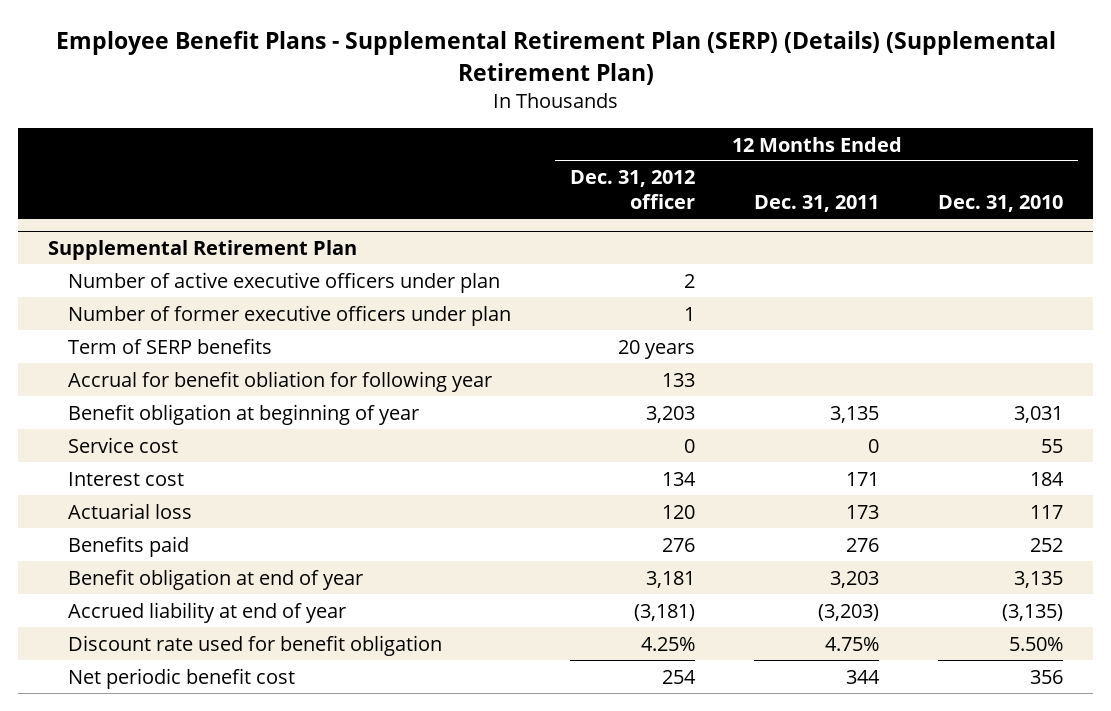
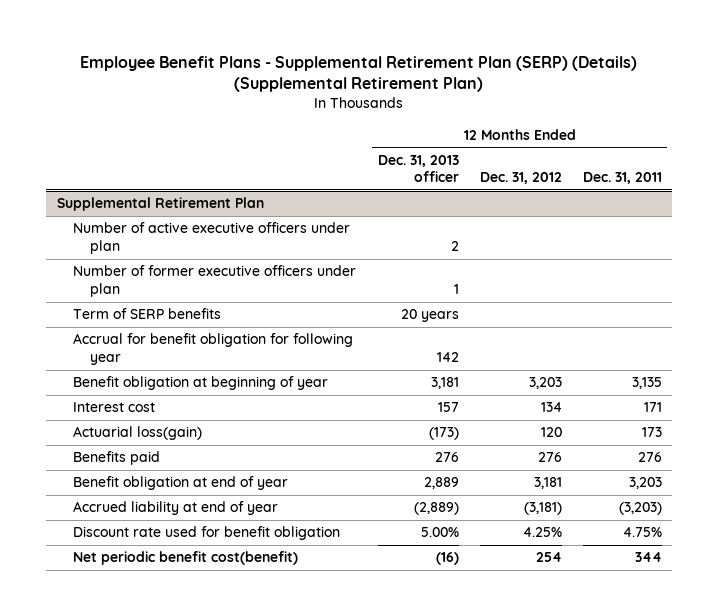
- | 12 Months Ended Dec. 31, 2012 officer | 12 Months Ended Dec. 31, 2011 | 12 Months Ended Dec. 31, 2010
+ | 12 Months Ended Dec. 31, 2013 officer | 12 Months Ended Dec. 31, 2012 | 12 Months Ended Dec. 31, 2011
@ Supplemental Retirement Plan
- Accrual for benefit obliation for following year | 133 | |
+ Accrual for benefit obligation for following year | 142 | |
- Service cost | 0 | 0 | 55
- Actuarial loss | 120 | 173 | 117
+ Actuarial loss(gain) | (173) | 120 | 173
- Net periodic benefit cost | 254 | 344 | 356
+ Net periodic benefit cost(benefit) | (16) | 254 | 344

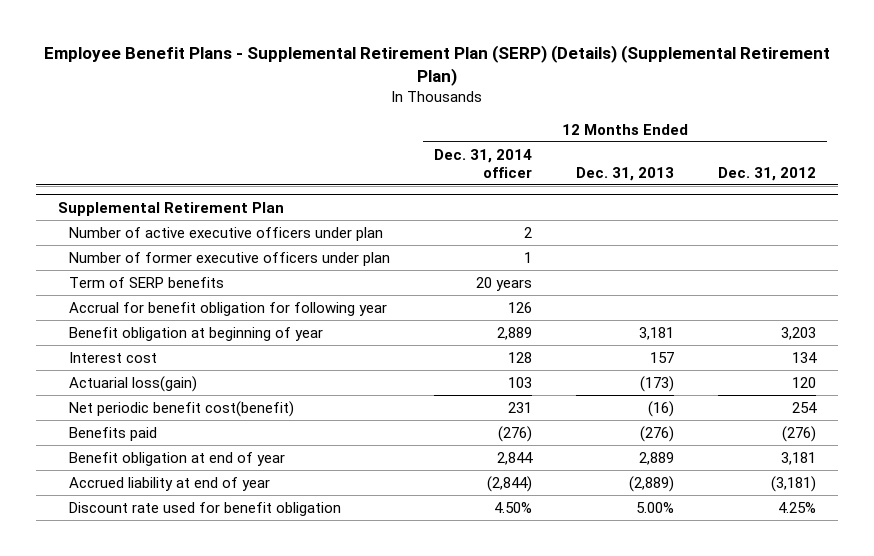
- | 12 Months Ended Dec. 31, 2013 officer | 12 Months Ended Dec. 31, 2012 | 12 Months Ended Dec. 31, 2011
+ | 12 Months Ended Dec. 31, 2014 officer | 12 Months Ended Dec. 31, 2013 | 12 Months Ended Dec. 31, 2012
@ Supplemental Retirement Plan
- Benefits paid | 276 | 276 | 276
moved up: Net periodic benefit cost(benefit) | 231 | (16) | 254
+ Benefits paid | (276) | (276) | (276)

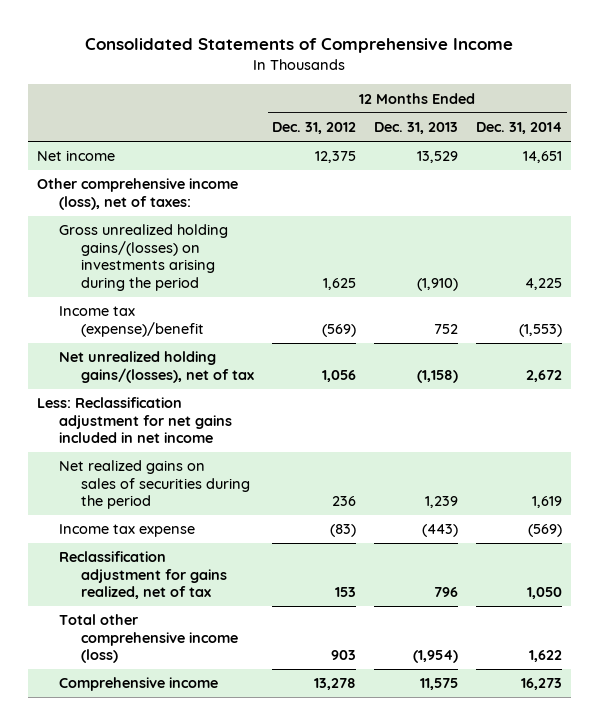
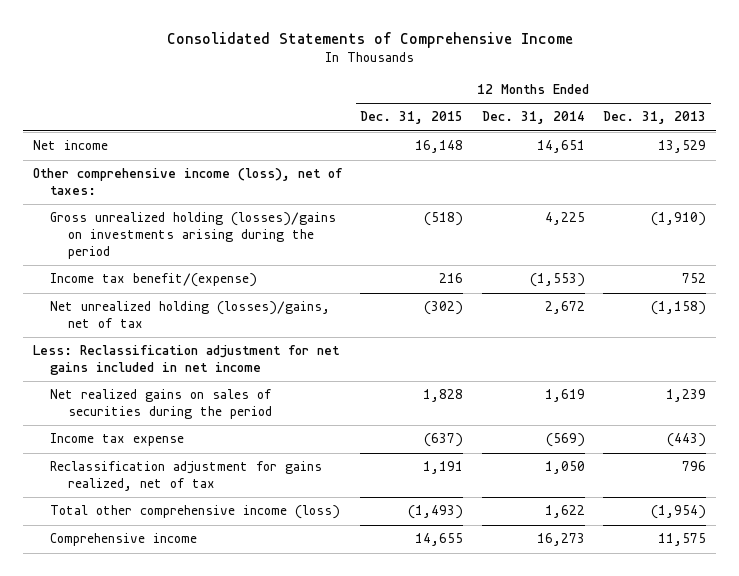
- | 12 Months Ended Dec. 31, 2012 | 12 Months Ended Dec. 31, 2013 | 12 Months Ended Dec. 31, 2014
+ | 12 Months Ended Dec. 31, 2015 | 12 Months Ended Dec. 31, 2014 | 12 Months Ended Dec. 31, 2013
- Gross unrealized holding gains/(losses) on investments arising during the period | 1,625 | (1,910) | 4,225
- Income tax (expense)/benefit | (569) | 752 | (1,553)
- Net unrealized holding gains/(losses), net of tax | 1,056 | (1,158) | 2,672
+ Gross unrealized holding (losses)/gains on investments arising during the period | (518) | 4,225 | (1,910)
+ Income tax benefit/(expense) | 216 | (1,553) | 752
+ Net unrealized holding (losses)/gains, net of tax | (302) | 2,672 | (1,158)

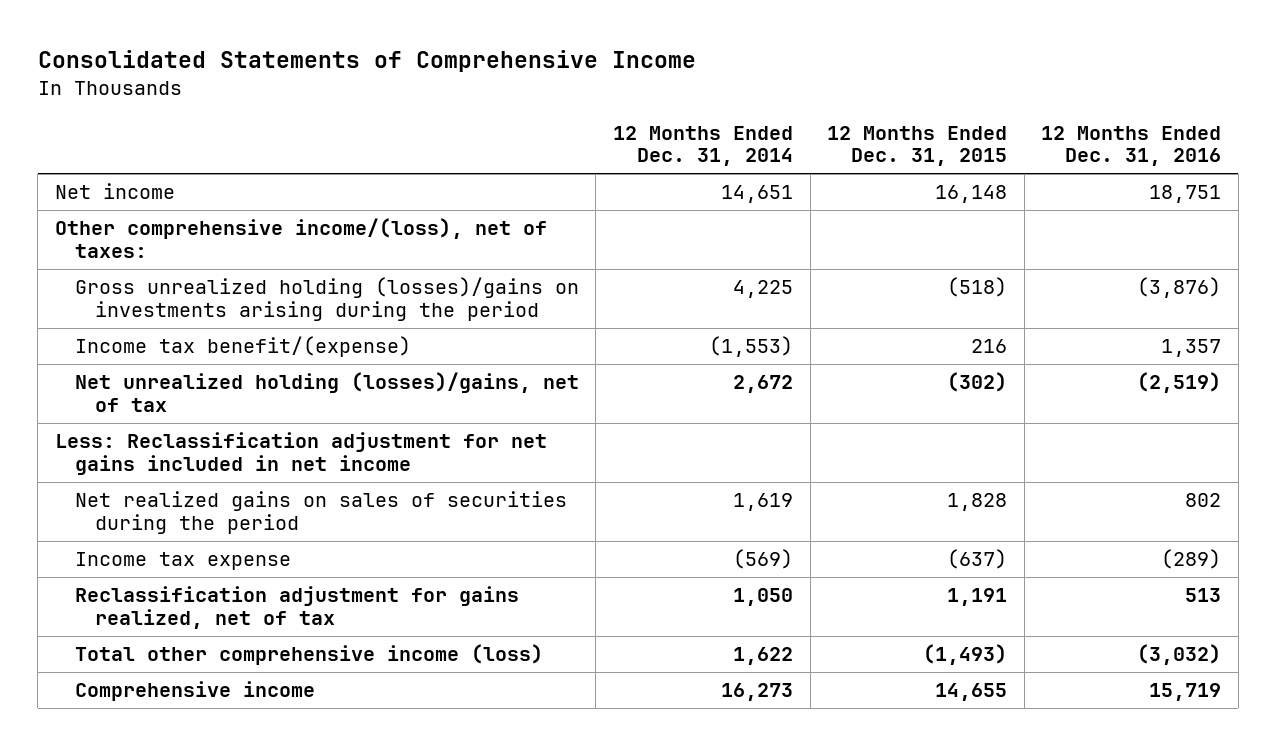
- | 12 Months Ended Dec. 31, 2015 | 12 Months Ended Dec. 31, 2014 | 12 Months Ended Dec. 31, 2013
+ | 12 Months Ended Dec. 31, 2014 | 12 Months Ended Dec. 31, 2015 | 12 Months Ended Dec. 31, 2016
- Other comprehensive income (loss), net of taxes:
+ Other comprehensive income/(loss), net of taxes:

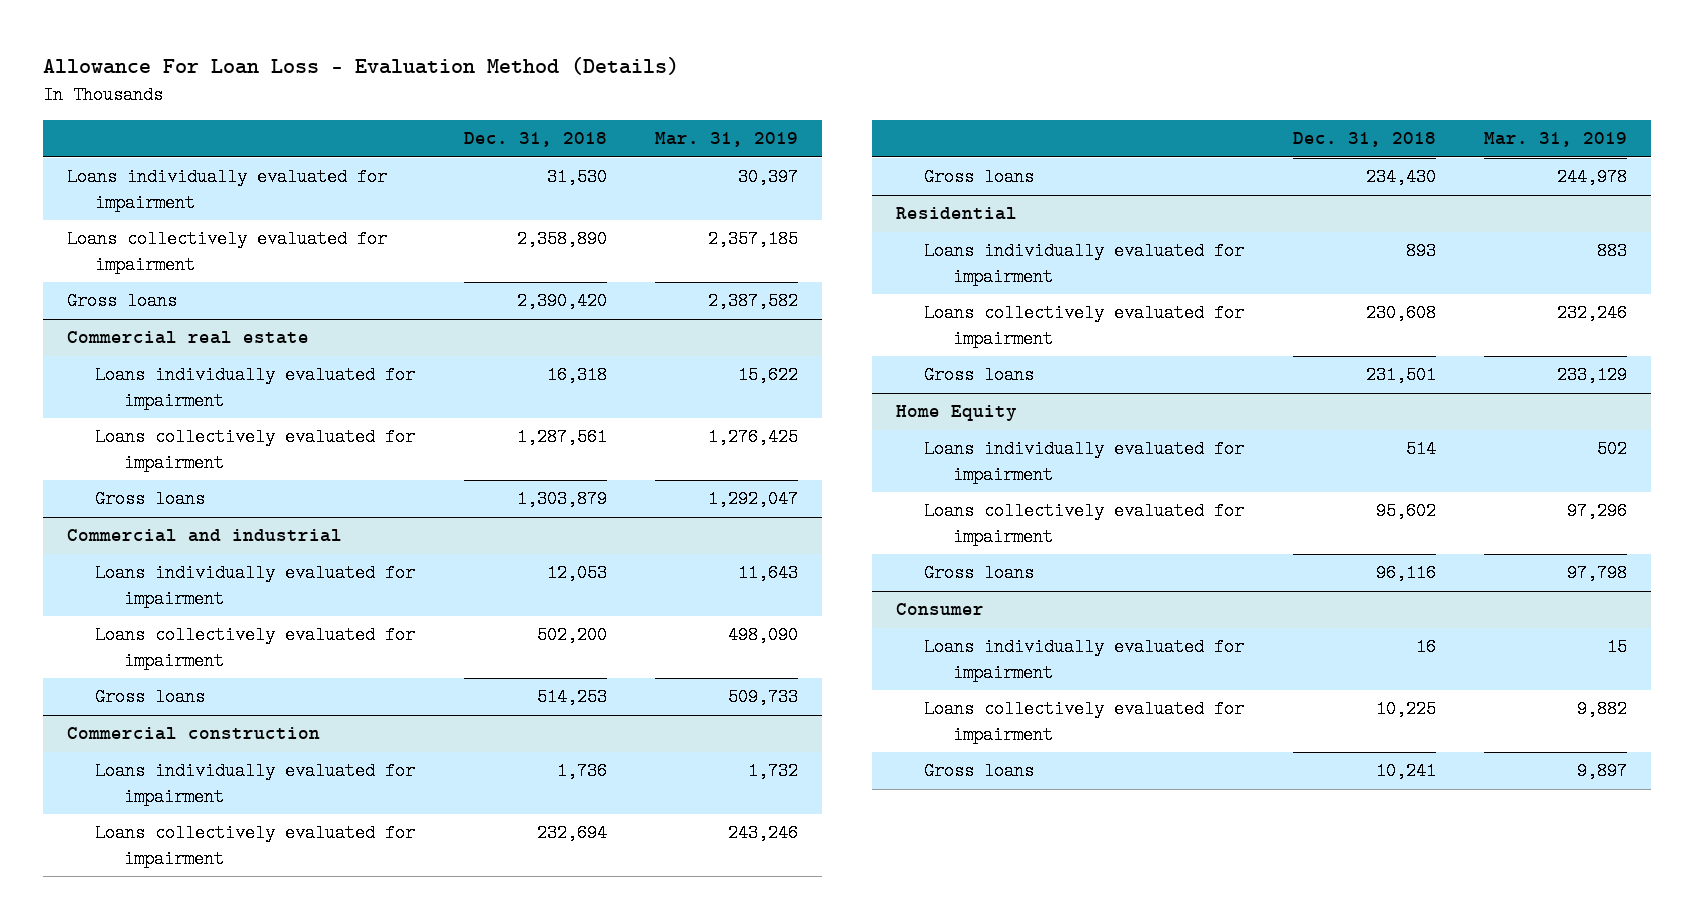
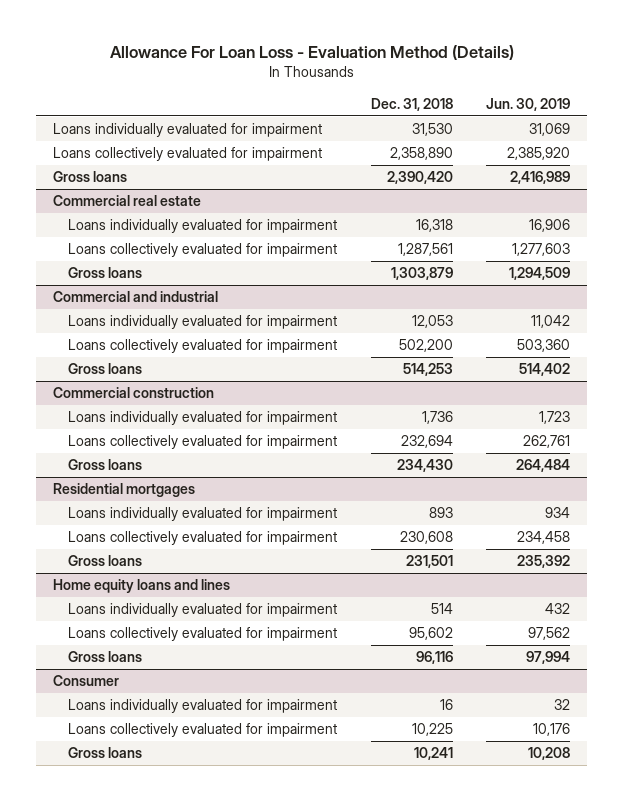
- | Dec. 31, 2018 | Mar. 31, 2019
+ | Dec. 31, 2018 | Jun. 30, 2019
- Residential
+ Residential mortgages
- Home Equity
+ Home equity loans and lines

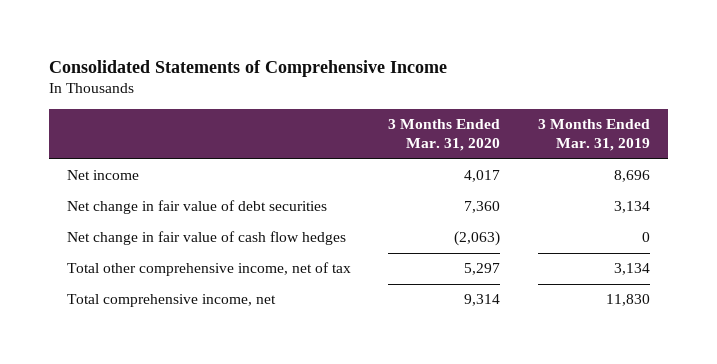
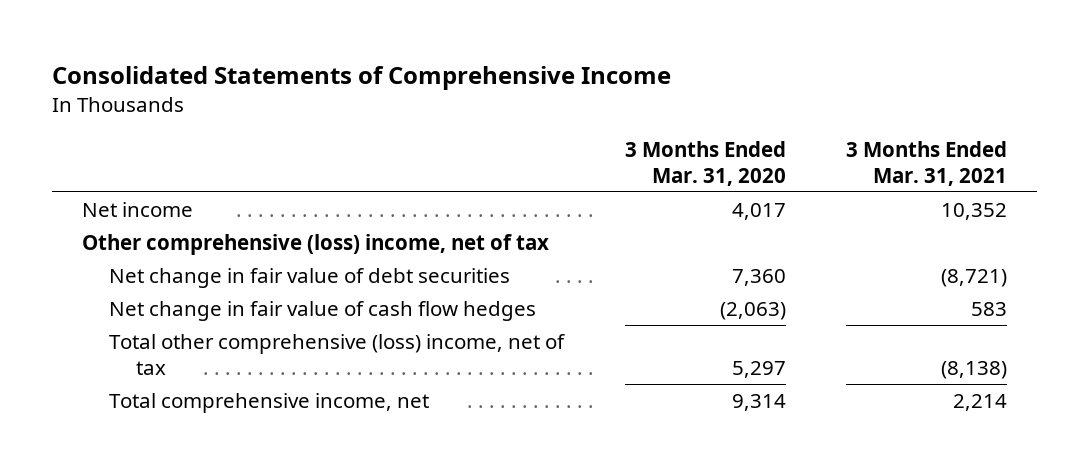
- | 3 Months Ended Mar. 31, 2020 | 3 Months Ended Mar. 31, 2019
+ | 3 Months Ended Mar. 31, 2020 | 3 Months Ended Mar. 31, 2021
+ Other comprehensive (loss) income, net of tax
- Total other comprehensive income, net of tax | 5,297 | 3,134
+ Total other comprehensive (loss) income, net of tax | 5,297 | (8,138)

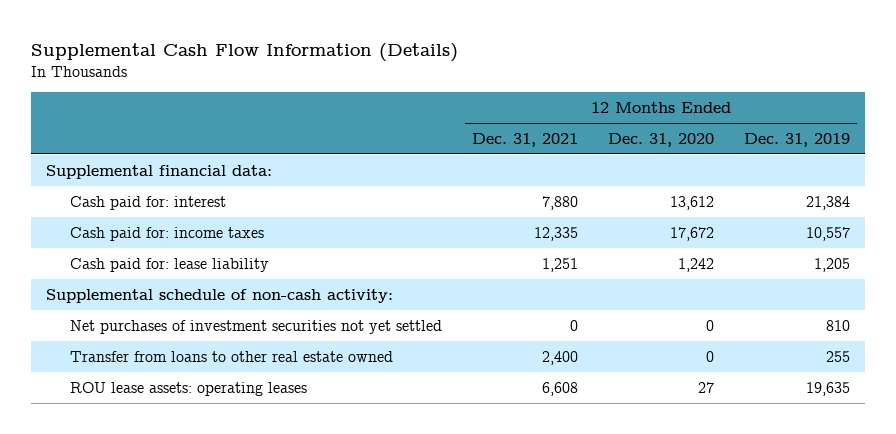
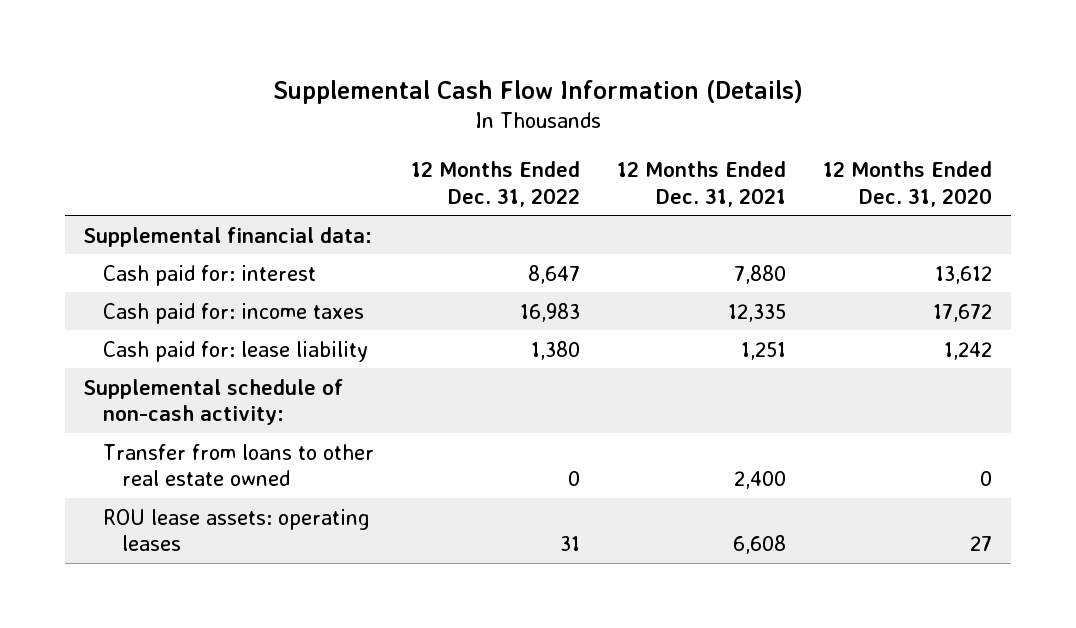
- | 12 Months Ended Dec. 31, 2021 | 12 Months Ended Dec. 31, 2020 | 12 Months Ended Dec. 31, 2019
+ | 12 Months Ended Dec. 31, 2022 | 12 Months Ended Dec. 31, 2021 | 12 Months Ended Dec. 31, 2020
- Net purchases of investment securities not yet settled | 0 | 0 | 810

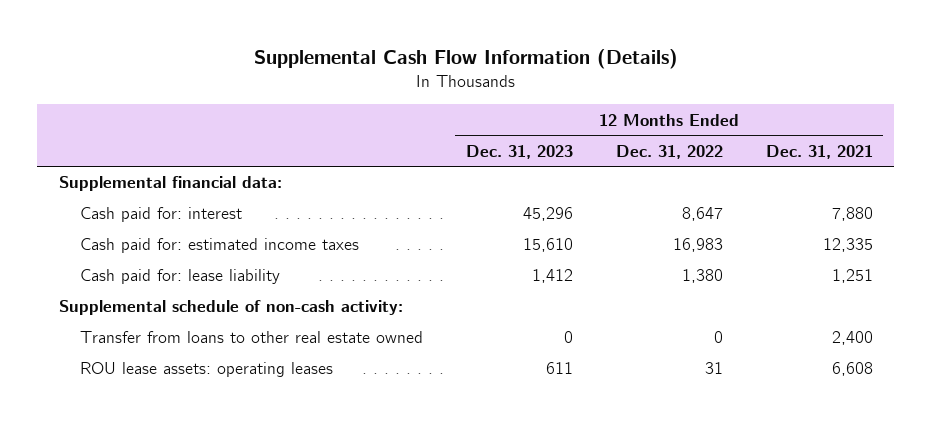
- | 12 Months Ended Dec. 31, 2022 | 12 Months Ended Dec. 31, 2021 | 12 Months Ended Dec. 31, 2020
+ | 12 Months Ended Dec. 31, 2023 | 12 Months Ended Dec. 31, 2022 | 12 Months Ended Dec. 31, 2021
- Cash paid for: income taxes | 16,983 | 12,335 | 17,672
+ Cash paid for: estimated income taxes | 15,610 | 16,983 | 12,335

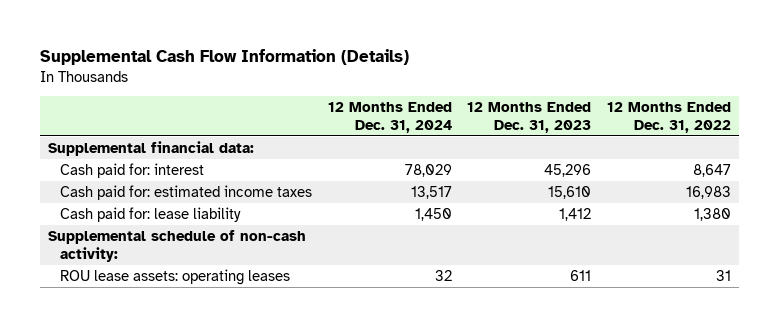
- | 12 Months Ended Dec. 31, 2023 | 12 Months Ended Dec. 31, 2022 | 12 Months Ended Dec. 31, 2021
+ | 12 Months Ended Dec. 31, 2024 | 12 Months Ended Dec. 31, 2023 | 12 Months Ended Dec. 31, 2022
- Transfer from loans to other real estate owned | 0 | 0 | 2,400

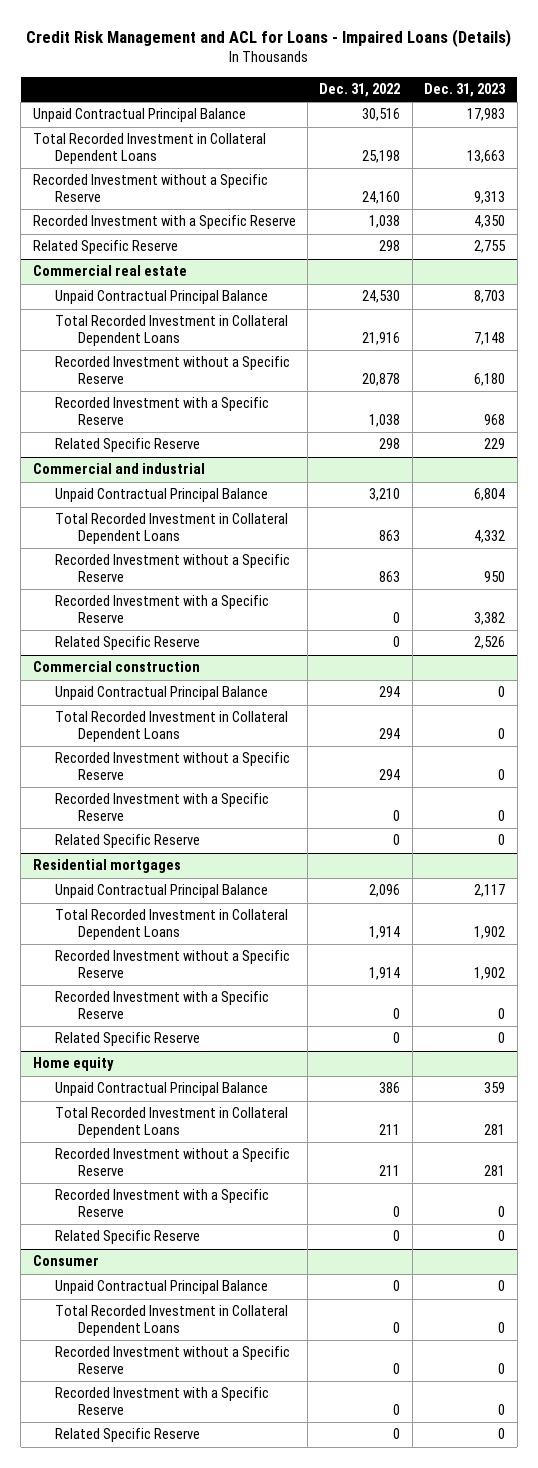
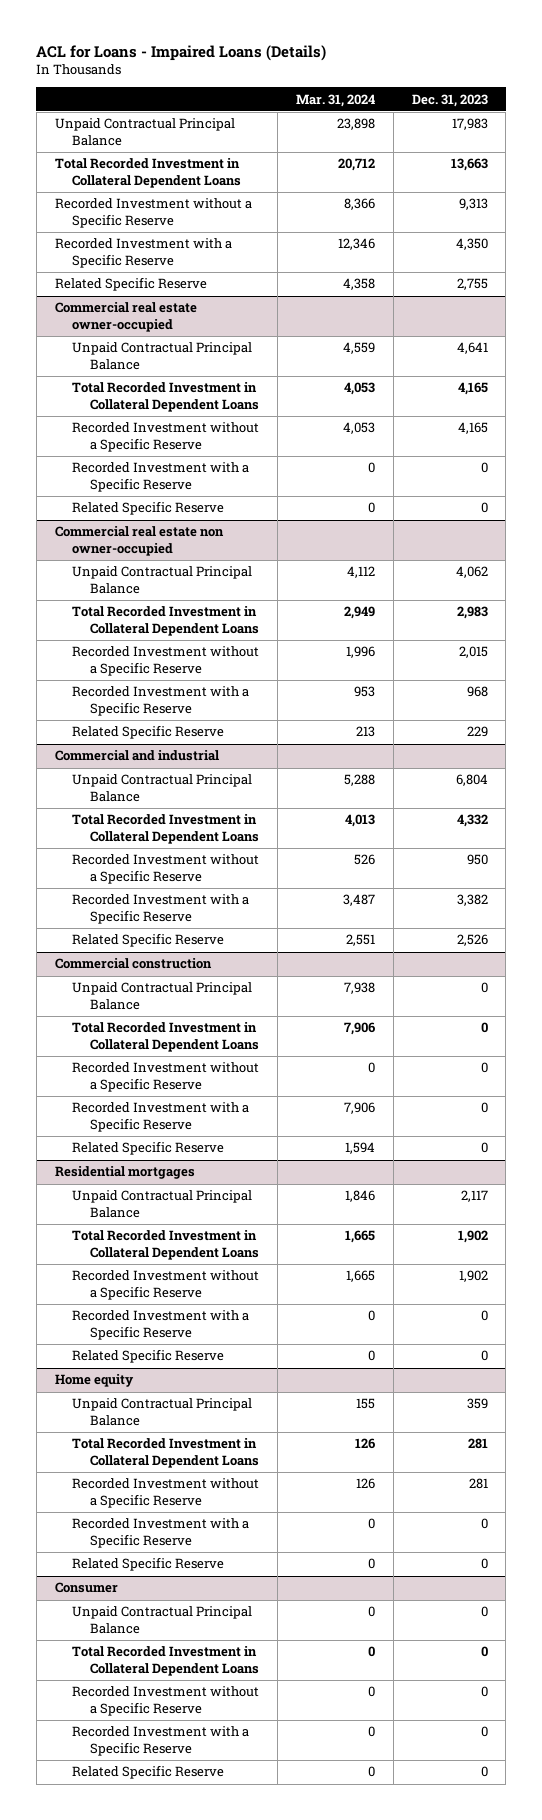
- Credit Risk Management and ACL for Loans - Impaired Loans (Details)
+ ACL for Loans - Impaired Loans (Details)
- | Dec. 31, 2022 | Dec. 31, 2023
+ | Mar. 31, 2024 | Dec. 31, 2023
- Commercial real estate
- Unpaid Contractual Principal Balance | 24,530 | 8,703
- Total Recorded Investment in Collateral Dependent Loans | 21,916 | 7,148
- Recorded Investment without a Specific Reserve | 20,878 | 6,180
+ Commercial real estate owner-occupied
+ Unpaid Contractual Principal Balance | 4,559 | 4,641
+ Total Recorded Investment in Collateral Dependent Loans | 4,053 | 4,165
+ Recorded Investment without a Specific Reserve | 4,053 | 4,165
+ Recorded Investment with a Specific Reserve | 0 | 0
+ Related Specific Reserve | 0 | 0
+ Commercial real estate non owner-occupied
+ Unpaid Contractual Principal Balance | 4,112 | 4,062
+ Total Recorded Investment in Collateral Dependent Loans | 2,949 | 2,983
+ Recorded Investment without a Specific Reserve | 1,996 | 2,015

